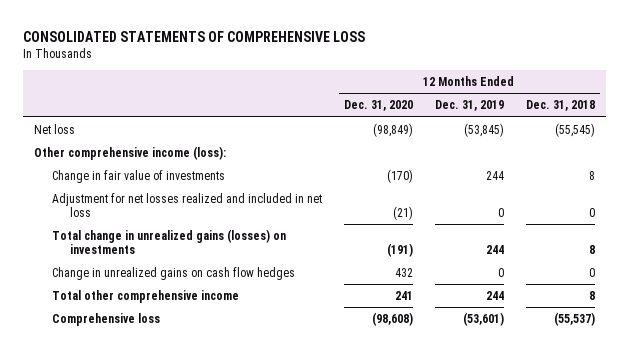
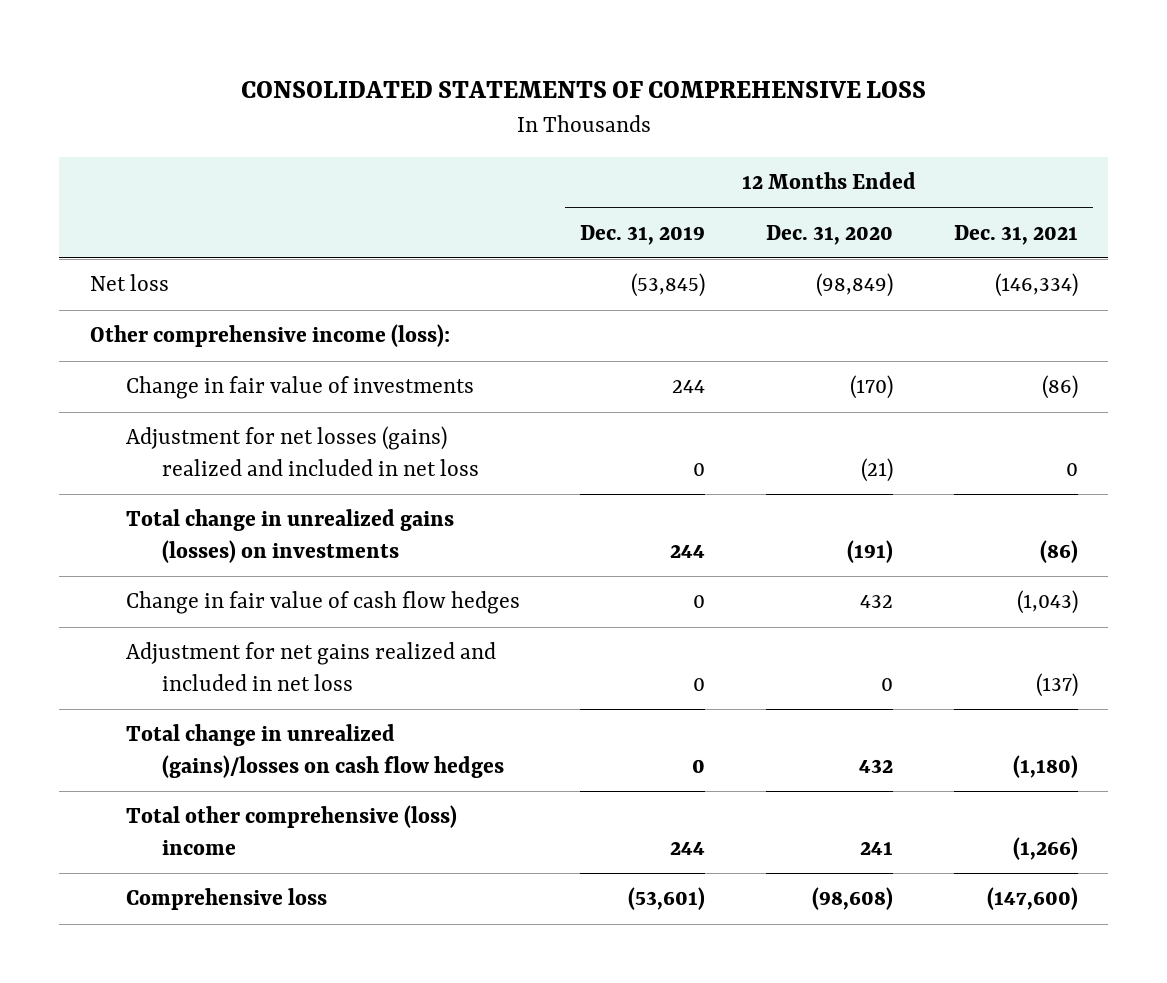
- | 12 Months Ended Dec. 31, 2020 | 12 Months Ended Dec. 31, 2019 | 12 Months Ended Dec. 31, 2018
+ | 12 Months Ended Dec. 31, 2019 | 12 Months Ended Dec. 31, 2020 | 12 Months Ended Dec. 31, 2021
- Adjustment for net losses realized and included in net loss | (21) | 0 | 0
+ Adjustment for net losses (gains) realized and included in net loss | 0 | (21) | 0
- Change in unrealized gains on cash flow hedges | 432 | 0 | 0
- Total other comprehensive income | 241 | 244 | 8
+ Change in fair value of cash flow hedges | 0 | 432 | (1,043)
+ Adjustment for net gains realized and included in net loss | 0 | 0 | (137)
+ Total change in unrealized (gains)/losses on cash flow hedges | 0 | 432 | (1,180)
+ Total other comprehensive (loss) income | 244 | 241 | (1,266)

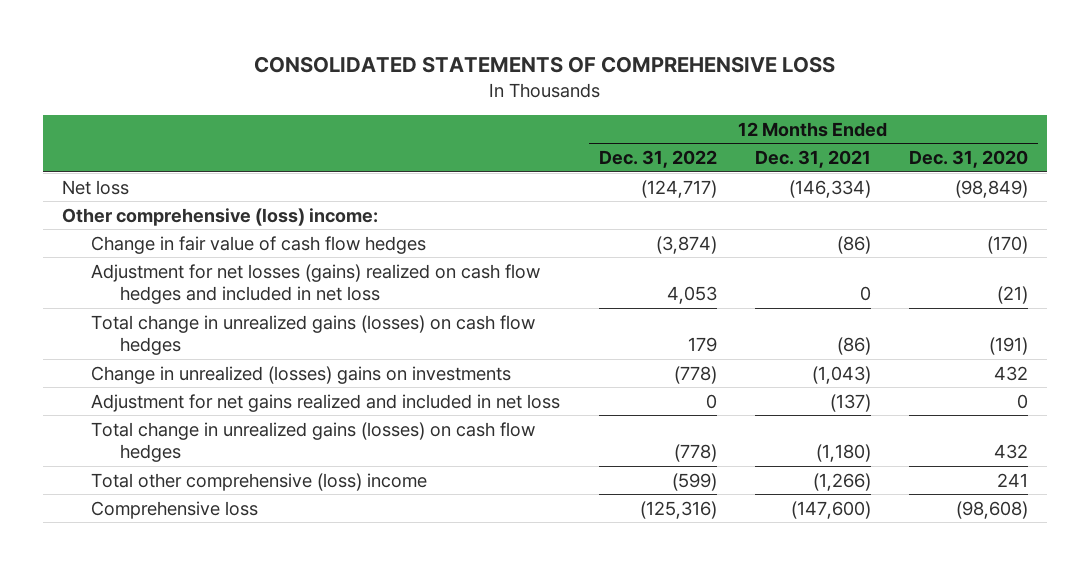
- | 12 Months Ended Dec. 31, 2019 | 12 Months Ended Dec. 31, 2020 | 12 Months Ended Dec. 31, 2021
+ | 12 Months Ended Dec. 31, 2022 | 12 Months Ended Dec. 31, 2021 | 12 Months Ended Dec. 31, 2020
- Other comprehensive income (loss):
- Change in fair value of investments | 244 | (170) | (86)
- Adjustment for net losses (gains) realized and included in net loss | 0 | (21) | 0
- Total change in unrealized gains (losses) on investments | 244 | (191) | (86)
- Change in fair value of cash flow hedges | 0 | 432 | (1,043)
+ Other comprehensive (loss) income:
+ Change in fair value of cash flow hedges | (3,874) | (86) | (170)
+ Adjustment for net losses (gains) realized on cash flow hedges and included in net loss | 4,053 | 0 | (21)
+ Total change in unrealized gains (losses) on cash flow hedges | 179 | (86) | (191)
+ Change in unrealized (losses) gains on investments | (778) | (1,043) | 432
- Total change in unrealized (gains)/losses on cash flow hedges | 0 | 432 | (1,180)
+ Total change in unrealized gains (losses) on cash flow hedges | (778) | (1,180) | 432

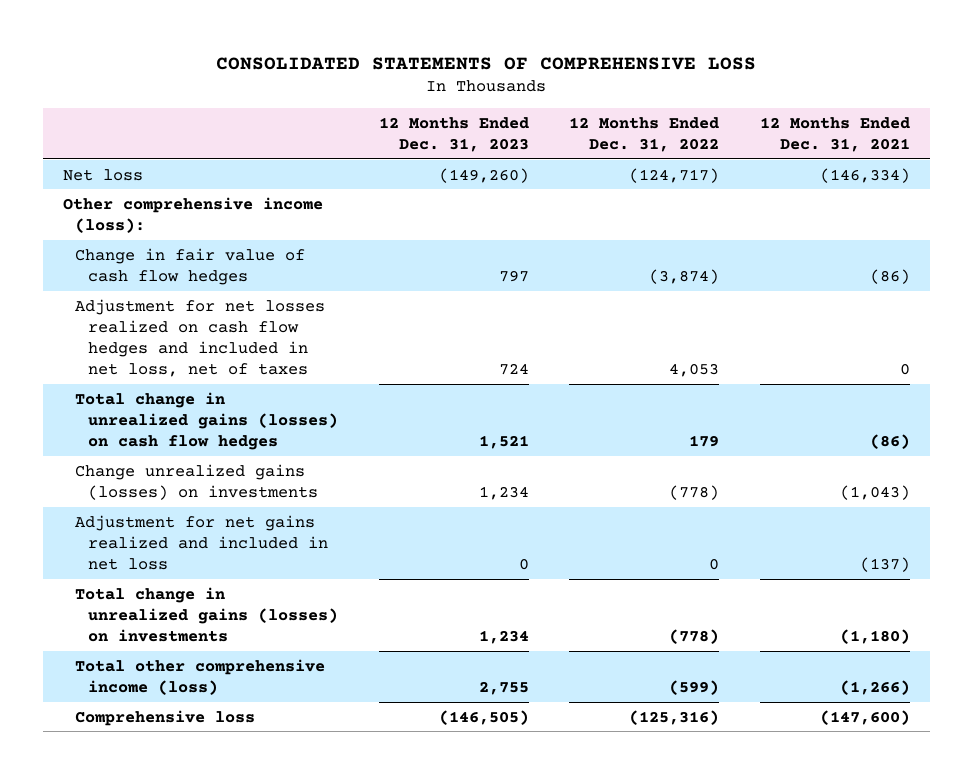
- | 12 Months Ended Dec. 31, 2022 | 12 Months Ended Dec. 31, 2021 | 12 Months Ended Dec. 31, 2020
+ | 12 Months Ended Dec. 31, 2023 | 12 Months Ended Dec. 31, 2022 | 12 Months Ended Dec. 31, 2021
- Other comprehensive (loss) income:
+ Other comprehensive income (loss):
- Adjustment for net losses (gains) realized on cash flow hedges and included in net loss | 4,053 | 0 | (21)
+ Adjustment for net losses realized on cash flow hedges and included in net loss, net of taxes | 724 | 4,053 | 0
- Change in unrealized (losses) gains on investments | (778) | (1,043) | 432
+ Change unrealized gains (losses) on investments | 1,234 | (778) | (1,043)
- Total change in unrealized gains (losses) on cash flow hedges | (778) | (1,180) | 432
- Total other comprehensive (loss) income | (599) | (1,266) | 241
+ Total change in unrealized gains (losses) on investments | 1,234 | (778) | (1,180)
+ Total other comprehensive income (loss) | 2,755 | (599) | (1,266)

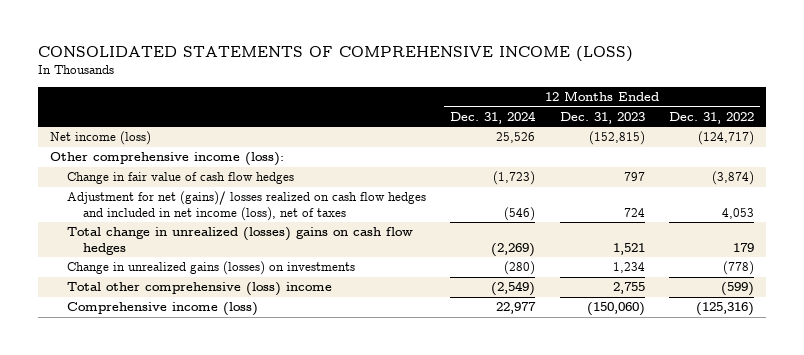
- CONSOLIDATED STATEMENTS OF COMPREHENSIVE LOSS
+ CONSOLIDATED STATEMENTS OF COMPREHENSIVE INCOME (LOSS)
- | 12 Months Ended Dec. 31, 2023 | 12 Months Ended Dec. 31, 2022 | 12 Months Ended Dec. 31, 2021
+ | 12 Months Ended Dec. 31, 2024 | 12 Months Ended Dec. 31, 2023 | 12 Months Ended Dec. 31, 2022
- Net loss | (149,260) | (124,717) | (146,334)
+ Net income (loss) | 25,526 | (152,815) | (124,717)
- Adjustment for net losses realized on cash flow hedges and included in net loss, net of taxes | 724 | 4,053 | 0
- Total change in unrealized gains (losses) on cash flow hedges | 1,521 | 179 | (86)
- Change unrealized gains (losses) on investments | 1,234 | (778) | (1,043)
- Adjustment for net gains realized and included in net loss | 0 | 0 | (137)
- Total change in unrealized gains (losses) on investments | 1,234 | (778) | (1,180)
- Total other comprehensive income (loss) | 2,755 | (599) | (1,266)
- Comprehensive loss | (146,505) | (125,316) | (147,600)
+ Adjustment for net (gains)/ losses realized on cash flow hedges and included in net income (loss), net of taxes | (546) | 724 | 4,053
+ Total change in unrealized (losses) gains on cash flow hedges | (2,269) | 1,521 | 179
+ Change in unrealized gains (losses) on investments | (280) | 1,234 | (778)
+ Total other comprehensive (loss) income | (2,549) | 2,755 | (599)
+ Comprehensive income (loss) | 22,977 | (150,060) | (125,316)

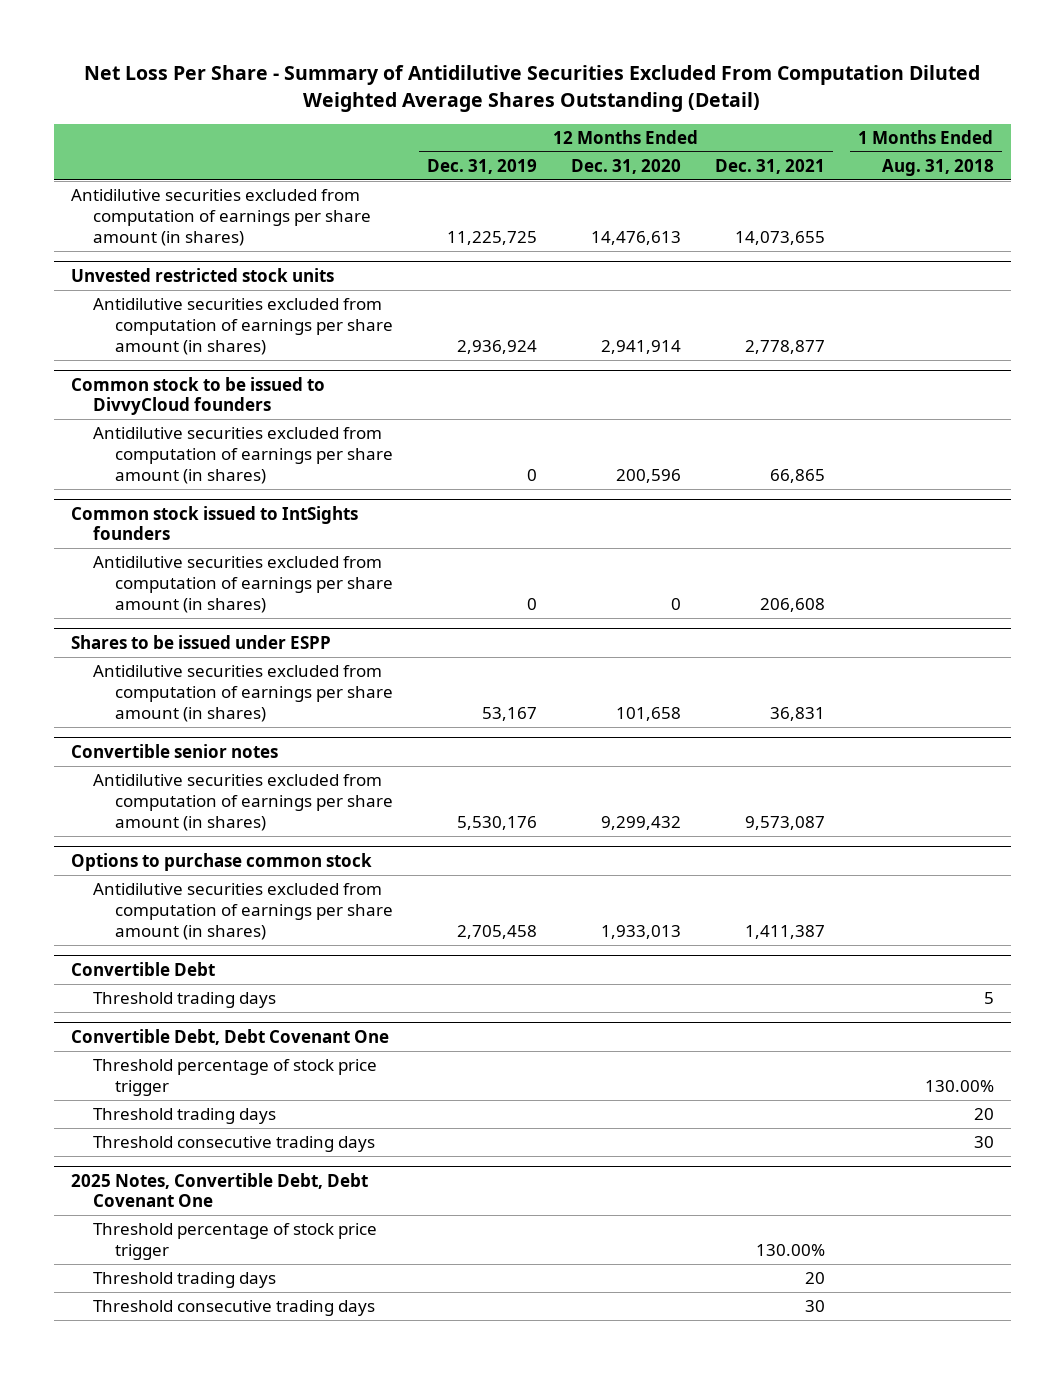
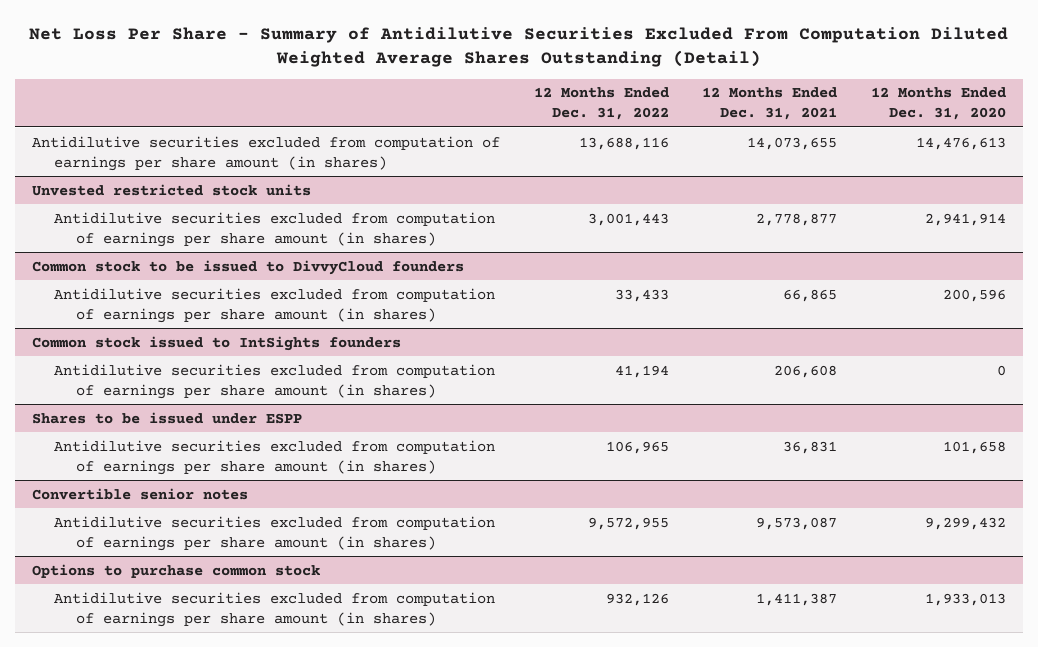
- | 12 Months Ended Dec. 31, 2019 | 12 Months Ended Dec. 31, 2020 | 12 Months Ended Dec. 31, 2021 | 1 Months Ended Aug. 31, 2018
+ | 12 Months Ended Dec. 31, 2022 | 12 Months Ended Dec. 31, 2021 | 12 Months Ended Dec. 31, 2020
- Convertible Debt
- Threshold trading days | | | | 5
- Convertible Debt, Debt Covenant One
- Threshold percentage of stock price trigger | | | | 130.00%
- Threshold trading days | | | | 20
- Threshold consecutive trading days | | | | 30
- 2025 Notes, Convertible Debt, Debt Covenant One
- Threshold percentage of stock price trigger | | | 130.00% |
- Threshold trading days | | | 20 |
- Threshold consecutive trading days | | | 30 |

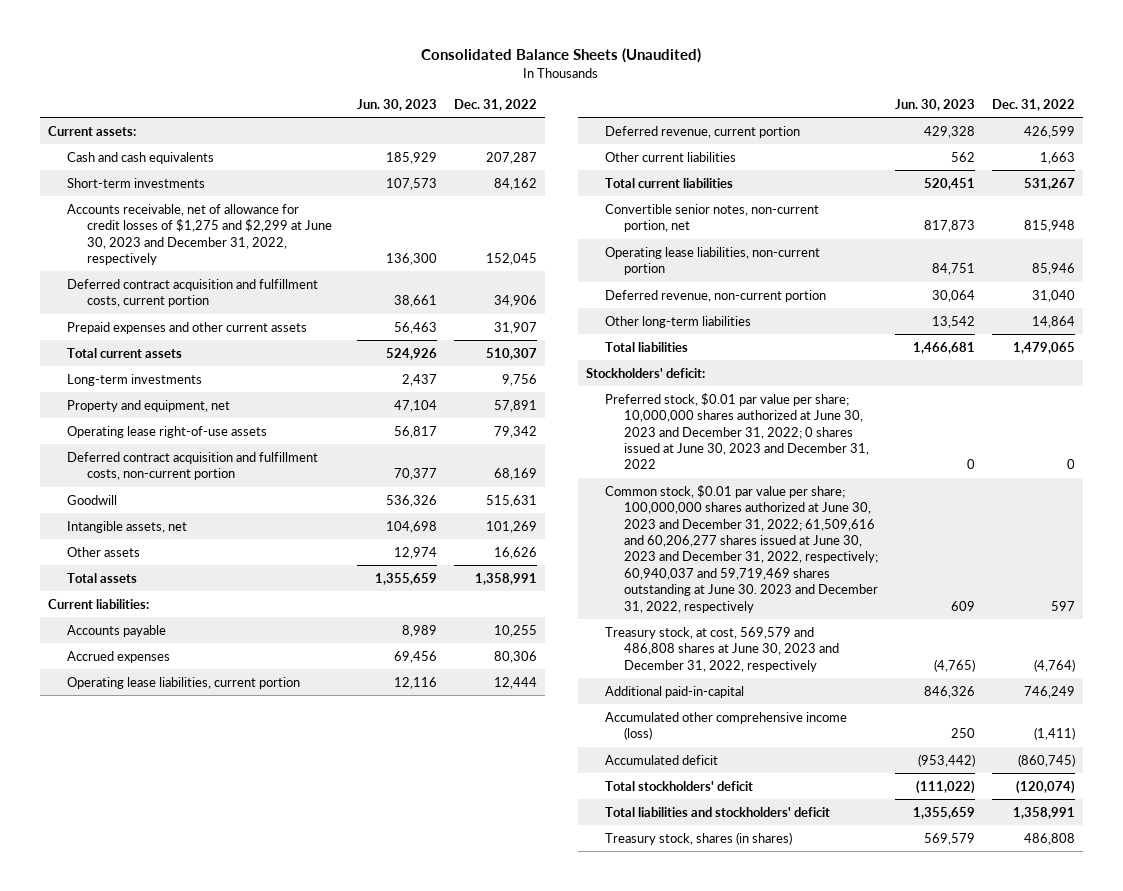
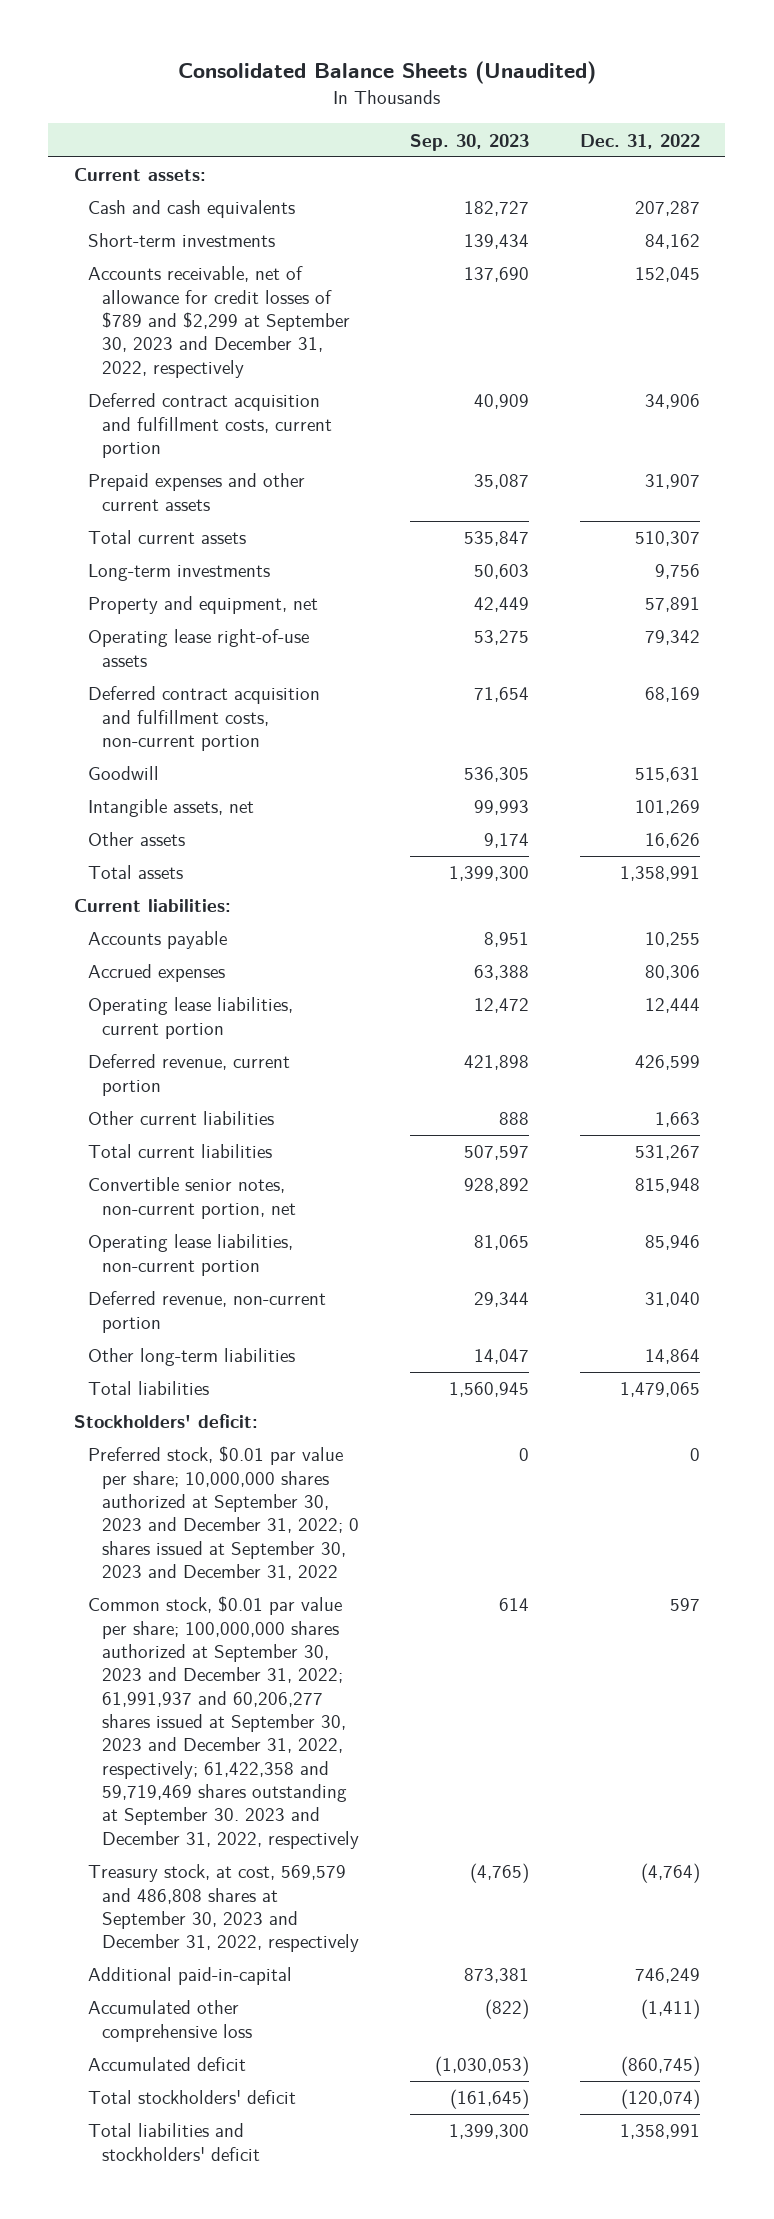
- | Jun. 30, 2023 | Dec. 31, 2022
+ | Sep. 30, 2023 | Dec. 31, 2022
- Accounts receivable, net of allowance for credit losses of $1,275 and $2,299 at June 30, 2023 and December 31, 2022, respectively | 136,300 | 152,045
+ Accounts receivable, net of allowance for credit losses of $789 and $2,299 at September 30, 2023 and December 31, 2022, respectively | 137,690 | 152,045
- Preferred stock, $0.01 par value per share; 10,000,000 shares authorized at June 30, 2023 and December 31, 2022; 0 shares issued at June 30, 2023 and December 31, 2022 | 0 | 0
- Common stock, $0.01 par value per share; 100,000,000 shares authorized at June 30, 2023 and December 31, 2022; 61,509,616 and 60,206,277 shares issued at June 30, 2023 and December 31, 2022, respectively; 60,940,037 and 59,719,469 shares outstanding at June 30. 2023 and December 31, 2022, respectively | 609 | 597
- Treasury stock, at cost, 569,579 and 486,808 shares at June 30, 2023 and December 31, 2022, respectively | (4,765) | (4,764)
+ Preferred stock, $0.01 par value per share; 10,000,000 shares authorized at September 30, 2023 and December 31, 2022; 0 shares issued at September 30, 2023 and December 31, 2022 | 0 | 0
+ Common stock, $0.01 par value per share; 100,000,000 shares authorized at September 30, 2023 and December 31, 2022; 61,991,937 and 60,206,277 shares issued at September 30, 2023 and December 31, 2022, respectively; 61,422,358 and 59,719,469 shares outstanding at September 30. 2023 and December 31, 2022, respectively | 614 | 597
+ Treasury stock, at cost, 569,579 and 486,808 shares at September 30, 2023 and December 31, 2022, respectively | (4,765) | (4,764)
- Accumulated other comprehensive income (loss) | 250 | (1,411)
+ Accumulated other comprehensive loss | (822) | (1,411)
- Treasury stock, shares (in shares) | 569,579 | 486,808

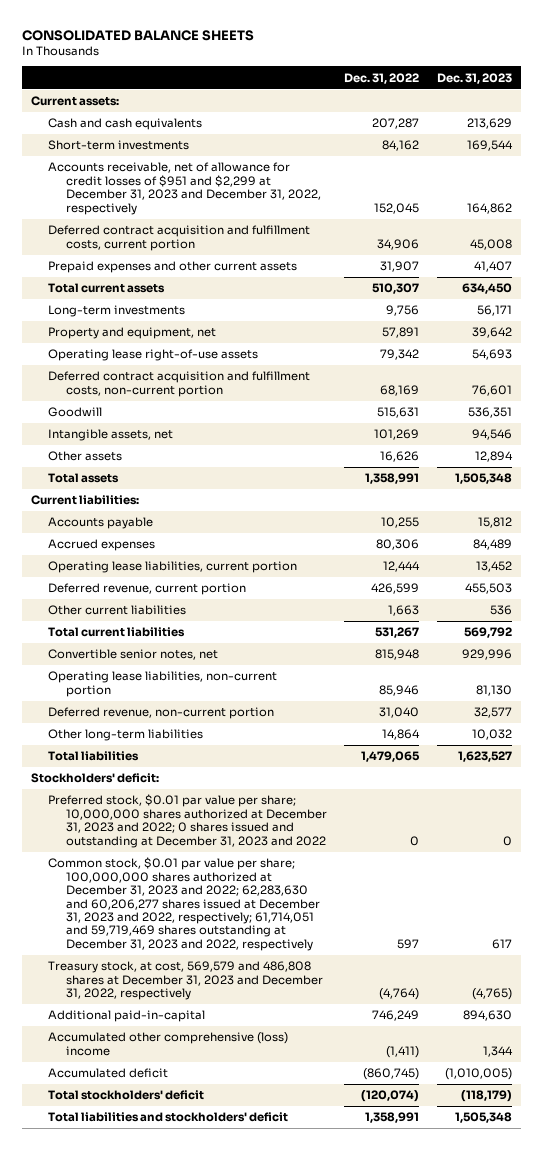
- Consolidated Balance Sheets (Unaudited)
+ CONSOLIDATED BALANCE SHEETS
- | Sep. 30, 2023 | Dec. 31, 2022
+ | Dec. 31, 2022 | Dec. 31, 2023
- Accounts receivable, net of allowance for credit losses of $789 and $2,299 at September 30, 2023 and December 31, 2022, respectively | 137,690 | 152,045
+ Accounts receivable, net of allowance for credit losses of $951 and $2,299 at December 31, 2023 and December 31, 2022, respectively | 152,045 | 164,862
- Convertible senior notes, non-current portion, net | 928,892 | 815,948
+ Convertible senior notes, net | 815,948 | 929,996
- Preferred stock, $0.01 par value per share; 10,000,000 shares authorized at September 30, 2023 and December 31, 2022; 0 shares issued at September 30, 2023 and December 31, 2022 | 0 | 0
- Common stock, $0.01 par value per share; 100,000,000 shares authorized at September 30, 2023 and December 31, 2022; 61,991,937 and 60,206,277 shares issued at September 30, 2023 and December 31, 2022, respectively; 61,422,358 and 59,719,469 shares outstanding at September 30. 2023 and December 31, 2022, respectively | 614 | 597
- Treasury stock, at cost, 569,579 and 486,808 shares at September 30, 2023 and December 31, 2022, respectively | (4,765) | (4,764)
+ Preferred stock, $0.01 par value per share; 10,000,000 shares authorized at December 31, 2023 and 2022; 0 shares issued and outstanding at December 31, 2023 and 2022 | 0 | 0
+ Common stock, $0.01 par value per share; 100,000,000 shares authorized at December 31, 2023 and 2022; 62,283,630 and 60,206,277 shares issued at December 31, 2023 and 2022, respectively; 61,714,051 and 59,719,469 shares outstanding at December 31, 2023 and 2022, respectively | 597 | 617
+ Treasury stock, at cost, 569,579 and 486,808 shares at December 31, 2023 and December 31, 2022, respectively | (4,764) | (4,765)
- Accumulated other comprehensive loss | (822) | (1,411)
+ Accumulated other comprehensive (loss) income | (1,411) | 1,344

